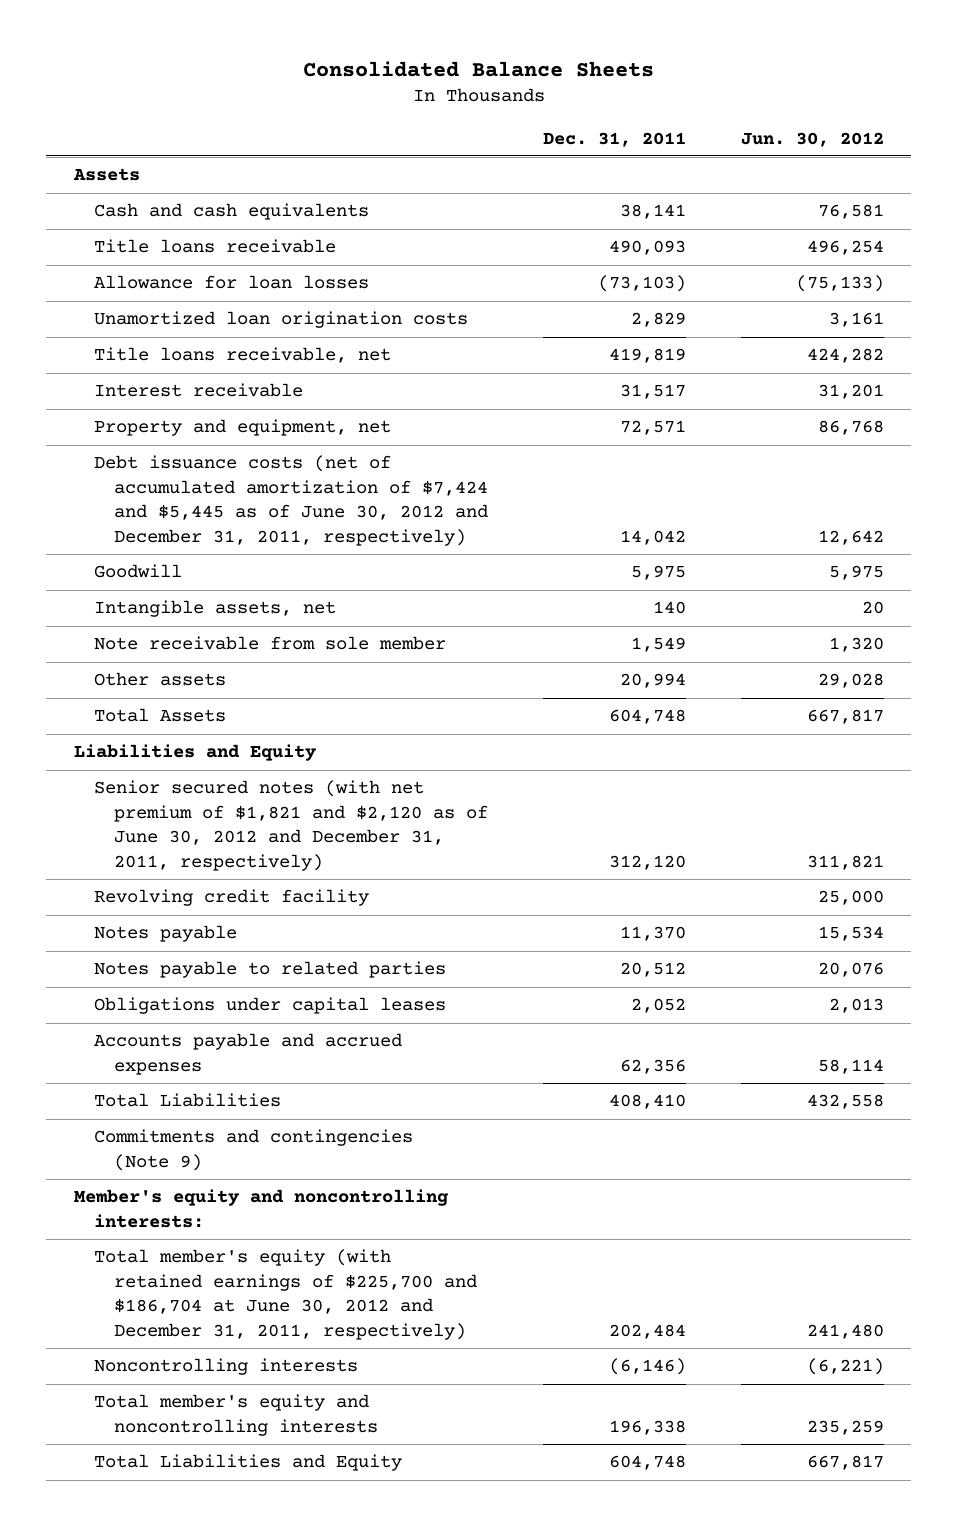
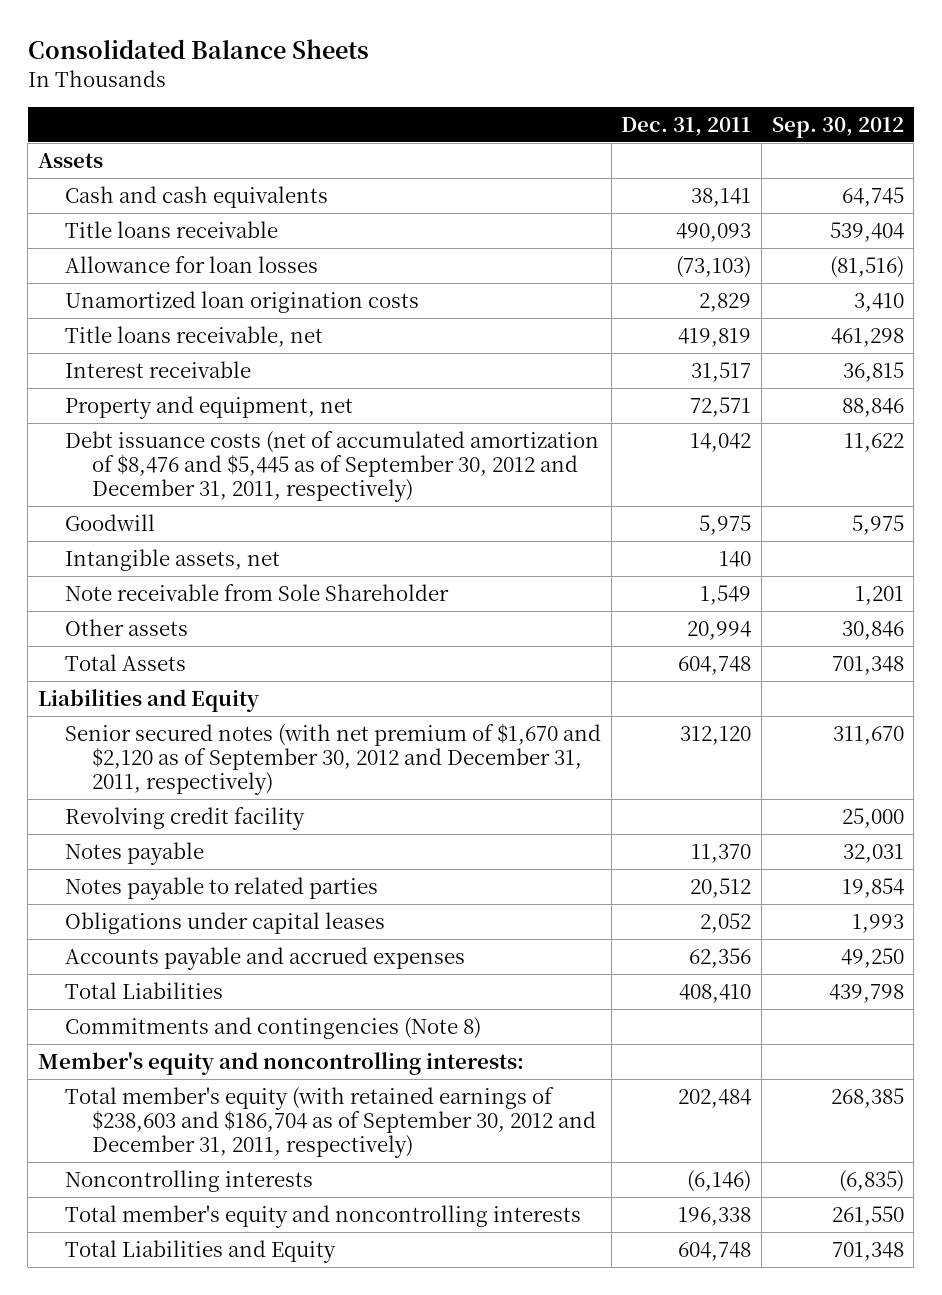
- | Dec. 31, 2011 | Jun. 30, 2012
+ | Dec. 31, 2011 | Sep. 30, 2012
- Debt issuance costs (net of accumulated amortization of $7,424 and $5,445 as of June 30, 2012 and December 31, 2011, respectively) | 14,042 | 12,642
+ Debt issuance costs (net of accumulated amortization of $8,476 and $5,445 as of September 30, 2012 and December 31, 2011, respectively) | 14,042 | 11,622
- Note receivable from sole member | 1,549 | 1,320
+ Note receivable from Sole Shareholder | 1,549 | 1,201
- Senior secured notes (with net premium of $1,821 and $2,120 as of June 30, 2012 and December 31, 2011, respectively) | 312,120 | 311,821
+ Senior secured notes (with net premium of $1,670 and $2,120 as of September 30, 2012 and December 31, 2011, respectively) | 312,120 | 311,670
- Commitments and contingencies (Note 9)
+ Commitments and contingencies (Note 8)
- Total member's equity (with retained earnings of $225,700 and $186,704 at June 30, 2012 and December 31, 2011, respectively) | 202,484 | 241,480
+ Total member's equity (with retained earnings of $238,603 and $186,704 as of September 30, 2012 and December 31, 2011, respectively) | 202,484 | 268,385

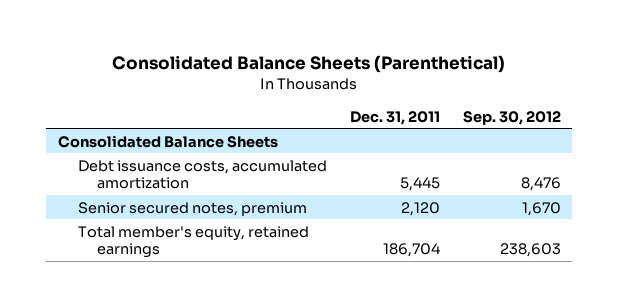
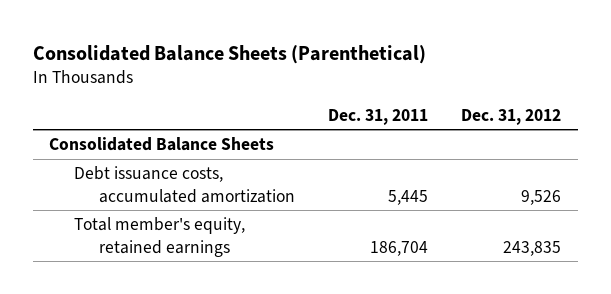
- | Dec. 31, 2011 | Sep. 30, 2012
+ | Dec. 31, 2011 | Dec. 31, 2012
- Senior secured notes, premium | 2,120 | 1,670

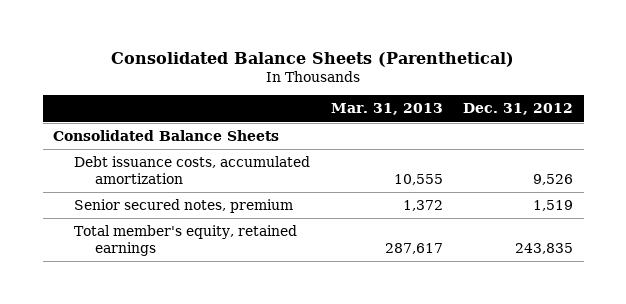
- | Dec. 31, 2011 | Dec. 31, 2012
+ | Mar. 31, 2013 | Dec. 31, 2012
+ Senior secured notes, premium | 1,372 | 1,519

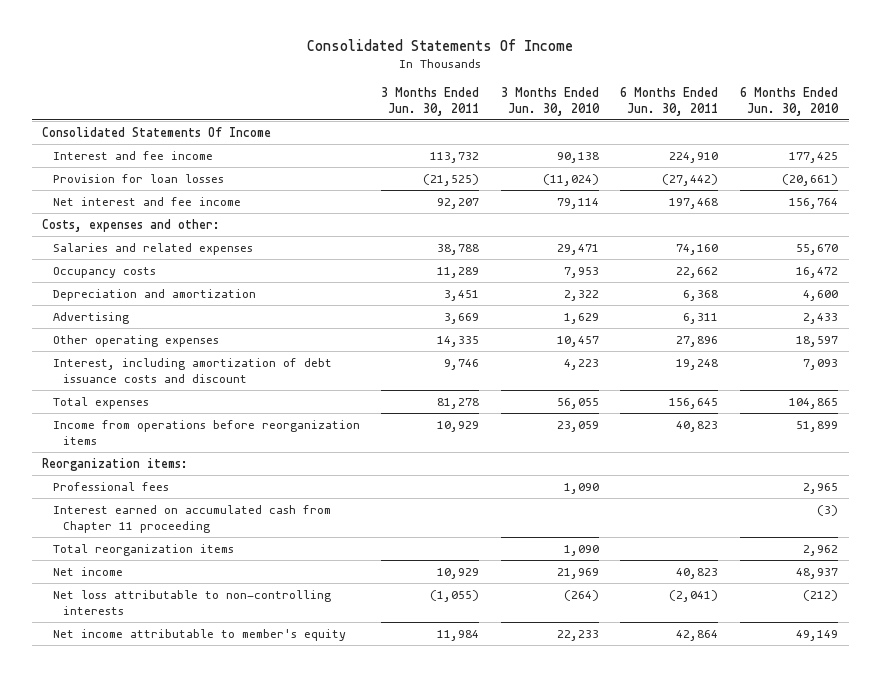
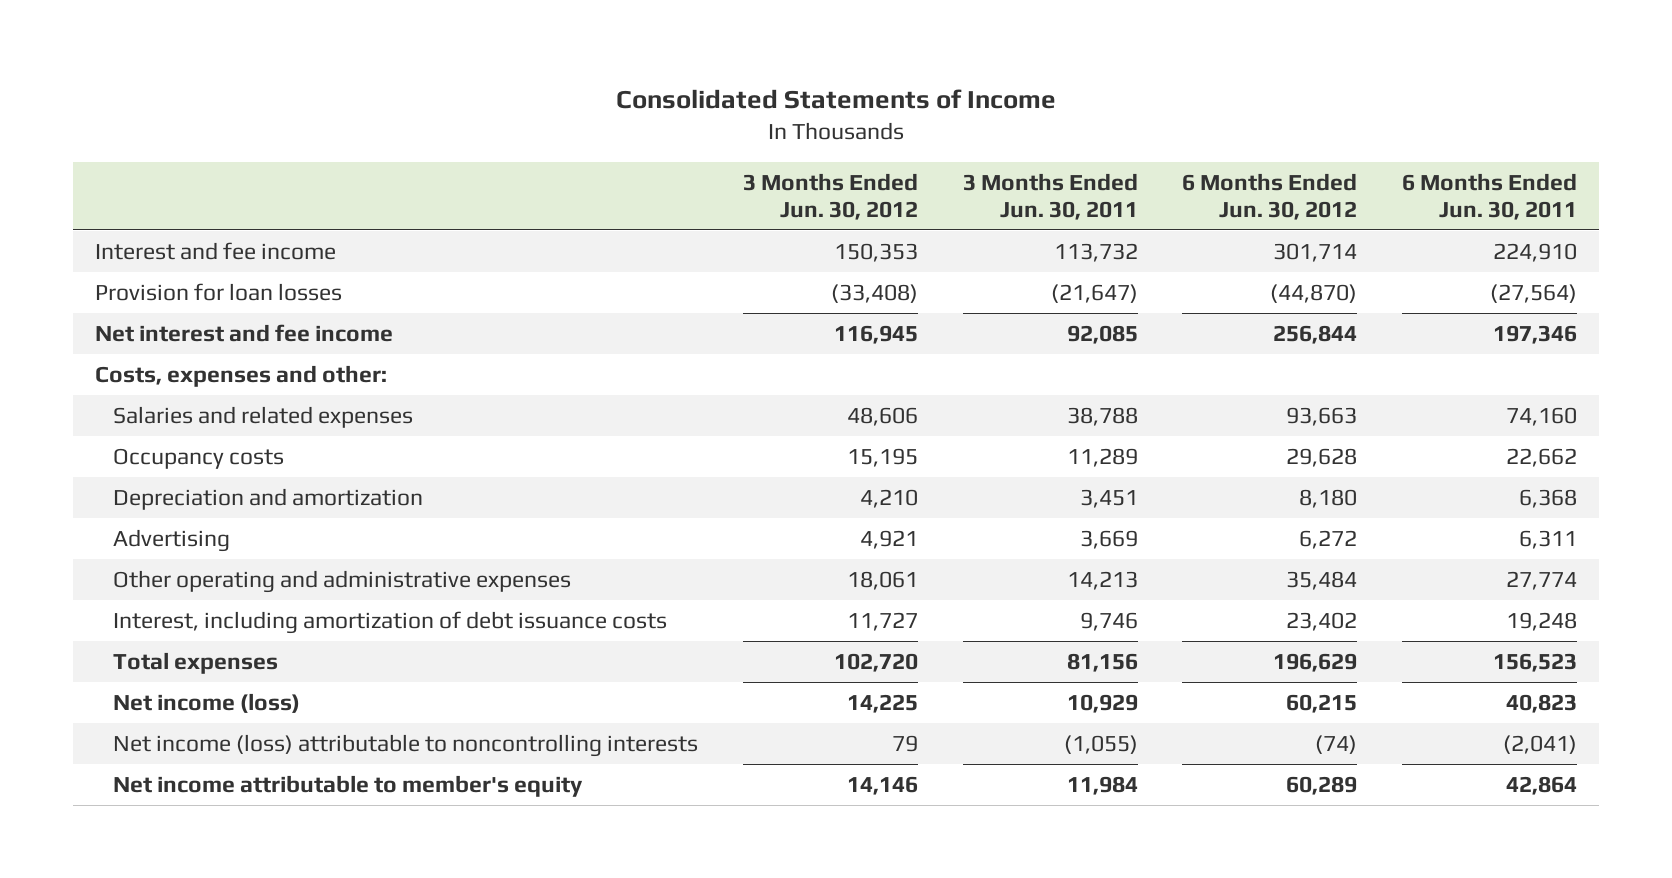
- Consolidated Statements Of Income
+ Consolidated Statements of Income
- | 3 Months Ended Jun. 30, 2011 | 3 Months Ended Jun. 30, 2010 | 6 Months Ended Jun. 30, 2011 | 6 Months Ended Jun. 30, 2010
+ | 3 Months Ended Jun. 30, 2012 | 3 Months Ended Jun. 30, 2011 | 6 Months Ended Jun. 30, 2012 | 6 Months Ended Jun. 30, 2011
- Consolidated Statements Of Income
- Provision for loan losses | (21,525) | (11,024) | (27,442) | (20,661)
- Net interest and fee income | 92,207 | 79,114 | 197,468 | 156,764
+ Provision for loan losses | (33,408) | (21,647) | (44,870) | (27,564)
+ Net interest and fee income | 116,945 | 92,085 | 256,844 | 197,346
- Other operating expenses | 14,335 | 10,457 | 27,896 | 18,597
- Interest, including amortization of debt issuance costs and discount | 9,746 | 4,223 | 19,248 | 7,093
- Total expenses | 81,278 | 56,055 | 156,645 | 104,865
- Income from operations before reorganization items | 10,929 | 23,059 | 40,823 | 51,899
- Reorganization items:
- Professional fees | | 1,090 | | 2,965
- Interest earned on accumulated cash from Chapter 11 proceeding | | | | (3)
- Total reorganization items | | 1,090 | | 2,962
- Net income | 10,929 | 21,969 | 40,823 | 48,937
- Net loss attributable to non-controlling interests | (1,055) | (264) | (2,041) | (212)
+ Other operating and administrative expenses | 18,061 | 14,213 | 35,484 | 27,774
+ Interest, including amortization of debt issuance costs | 11,727 | 9,746 | 23,402 | 19,248
+ Total expenses | 102,720 | 81,156 | 196,629 | 156,523
+ Net income (loss) | 14,225 | 10,929 | 60,215 | 40,823
+ Net income (loss) attributable to noncontrolling interests | 79 | (1,055) | (74) | (2,041)

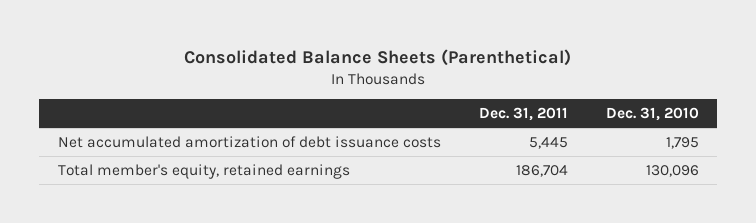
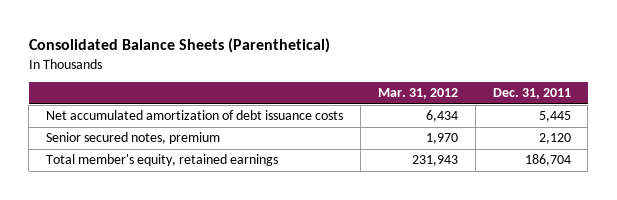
- | Dec. 31, 2011 | Dec. 31, 2010
+ | Mar. 31, 2012 | Dec. 31, 2011
+ Senior secured notes, premium | 1,970 | 2,120

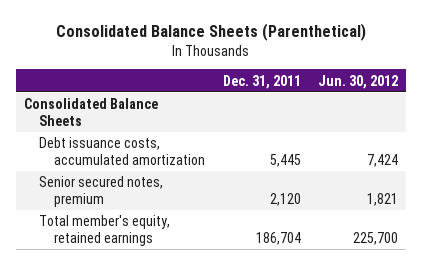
- | Mar. 31, 2012 | Dec. 31, 2011
+ | Dec. 31, 2011 | Jun. 30, 2012
- Net accumulated amortization of debt issuance costs | 6,434 | 5,445
+ Consolidated Balance Sheets
+ Debt issuance costs, accumulated amortization | 5,445 | 7,424

